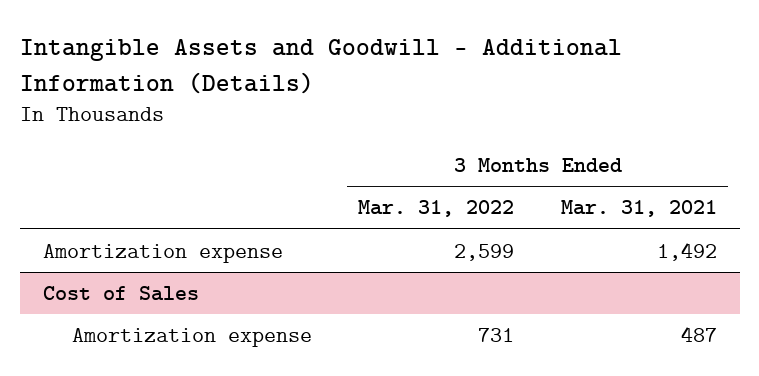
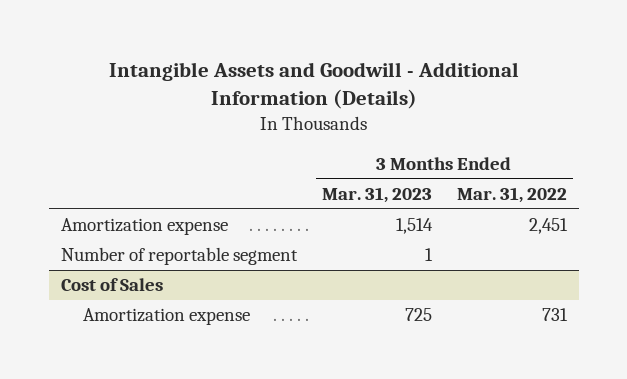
- | 3 Months Ended Mar. 31, 2022 | 3 Months Ended Mar. 31, 2021
+ | 3 Months Ended Mar. 31, 2023 | 3 Months Ended Mar. 31, 2022
- Amortization expense | 2,599 | 1,492
+ Amortization expense | 1,514 | 2,451
+ Number of reportable segment | 1 |

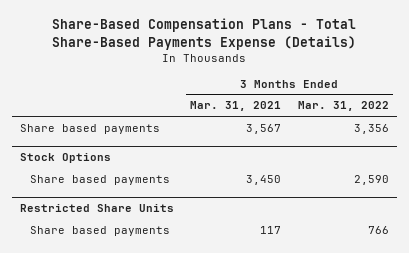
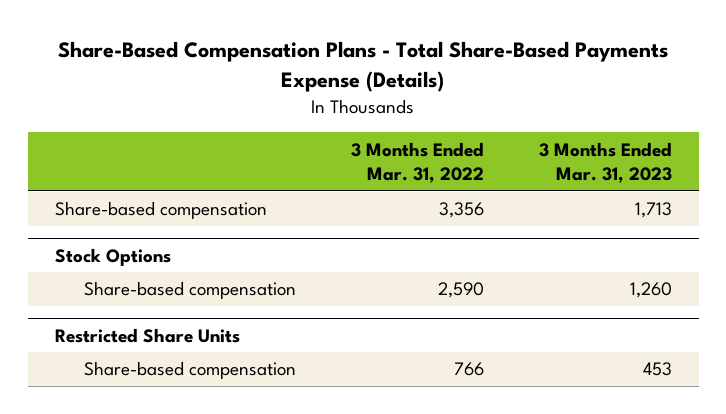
- | 3 Months Ended Mar. 31, 2021 | 3 Months Ended Mar. 31, 2022
+ | 3 Months Ended Mar. 31, 2022 | 3 Months Ended Mar. 31, 2023
- Share based payments | 3,567 | 3,356
+ Share-based compensation | 3,356 | 1,713
@ Stock Options
- Share based payments | 3,450 | 2,590
+ Share-based compensation | 2,590 | 1,260
@ Restricted Share Units
- Share based payments | 117 | 766
+ Share-based compensation | 766 | 453

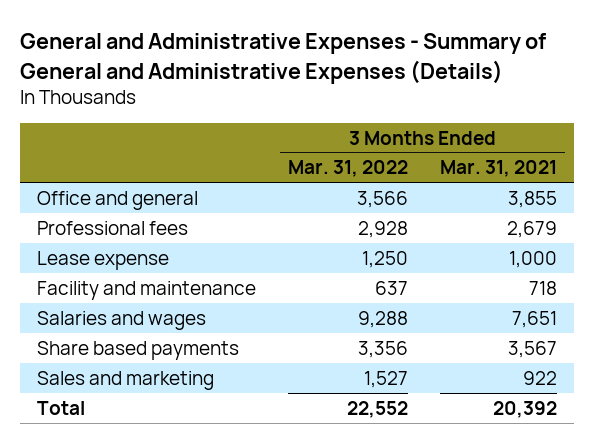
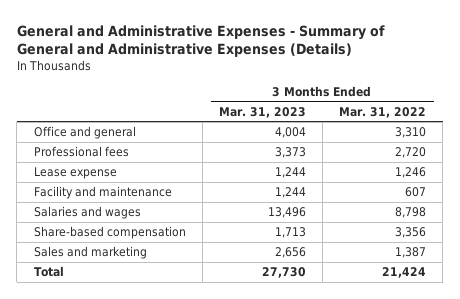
- | 3 Months Ended Mar. 31, 2022 | 3 Months Ended Mar. 31, 2021
+ | 3 Months Ended Mar. 31, 2023 | 3 Months Ended Mar. 31, 2022
- Office and general | 3,566 | 3,855
- Professional fees | 2,928 | 2,679
- Lease expense | 1,250 | 1,000
- Facility and maintenance | 637 | 718
- Salaries and wages | 9,288 | 7,651
- Share based payments | 3,356 | 3,567
- Sales and marketing | 1,527 | 922
- Total | 22,552 | 20,392
+ Office and general | 4,004 | 3,310
+ Professional fees | 3,373 | 2,720
+ Lease expense | 1,244 | 1,246
+ Facility and maintenance | 1,244 | 607
+ Salaries and wages | 13,496 | 8,798
+ Share-based compensation | 1,713 | 3,356
+ Sales and marketing | 2,656 | 1,387
+ Total | 27,730 | 21,424

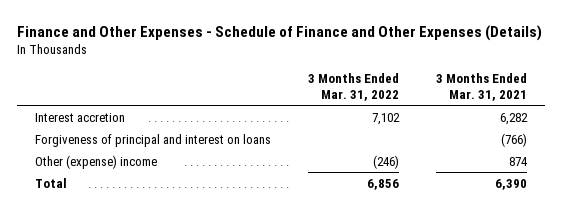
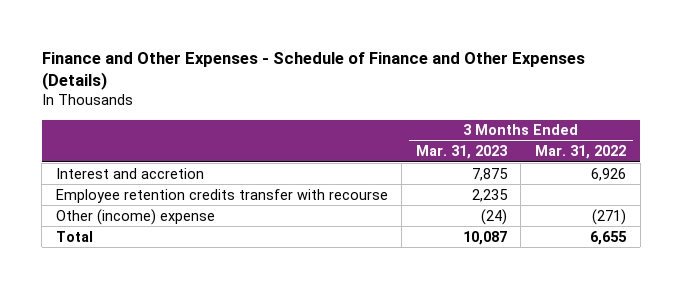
- | 3 Months Ended Mar. 31, 2022 | 3 Months Ended Mar. 31, 2021
+ | 3 Months Ended Mar. 31, 2023 | 3 Months Ended Mar. 31, 2022
- Interest accretion | 7,102 | 6,282
- Forgiveness of principal and interest on loans | | (766)
- Other (expense) income | (246) | 874
- Total | 6,856 | 6,390
+ Interest and accretion | 7,875 | 6,926
+ Employee retention credits transfer with recourse | 2,235 |
+ Other (income) expense | (24) | (271)
+ Total | 10,087 | 6,655

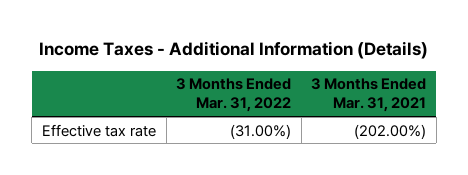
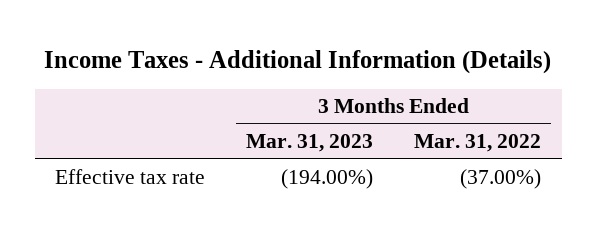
- | 3 Months Ended Mar. 31, 2022 | 3 Months Ended Mar. 31, 2021
+ | 3 Months Ended Mar. 31, 2023 | 3 Months Ended Mar. 31, 2022
- Effective tax rate | (31.00%) | (202.00%)
+ Effective tax rate | (194.00%) | (37.00%)

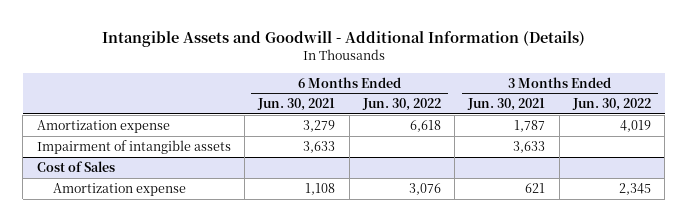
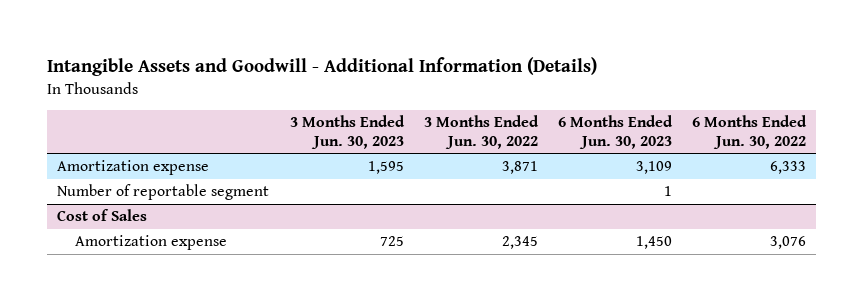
- | 6 Months Ended Jun. 30, 2021 | 6 Months Ended Jun. 30, 2022 | 3 Months Ended Jun. 30, 2021 | 3 Months Ended Jun. 30, 2022
+ | 3 Months Ended Jun. 30, 2023 | 3 Months Ended Jun. 30, 2022 | 6 Months Ended Jun. 30, 2023 | 6 Months Ended Jun. 30, 2022
- Amortization expense | 3,279 | 6,618 | 1,787 | 4,019
- Impairment of intangible assets | 3,633 | | 3,633 |
+ Amortization expense | 1,595 | 3,871 | 3,109 | 6,333
+ Number of reportable segment | | | 1 |

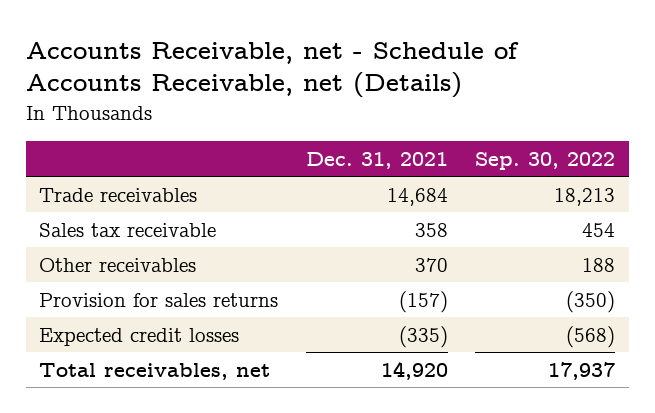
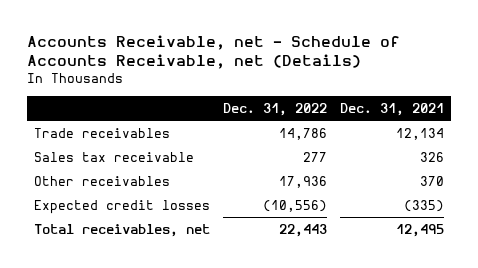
- | Dec. 31, 2021 | Sep. 30, 2022
+ | Dec. 31, 2022 | Dec. 31, 2021
- Trade receivables | 14,684 | 18,213
- Sales tax receivable | 358 | 454
+ Trade receivables | 14,786 | 12,134
+ Sales tax receivable | 277 | 326
- Provision for sales returns | (157) | (350)
- Total receivables, net | 14,920 | 17,937
+ Total receivables, net | 22,443 | 12,495

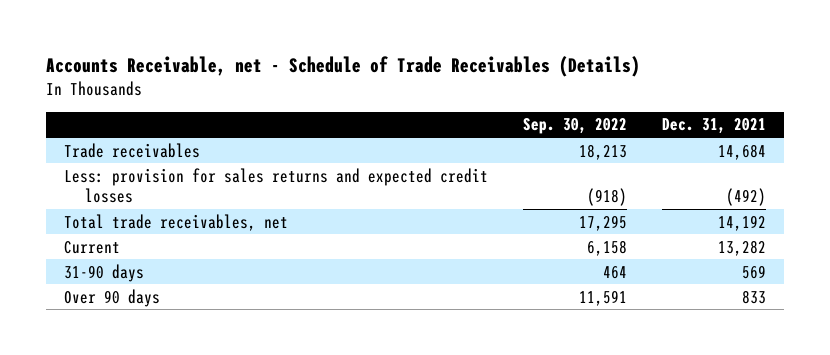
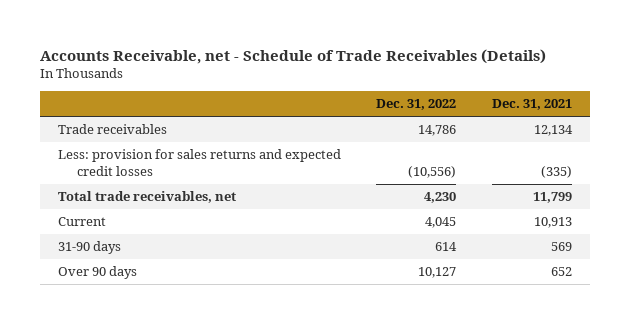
- | Sep. 30, 2022 | Dec. 31, 2021
+ | Dec. 31, 2022 | Dec. 31, 2021
- Trade receivables | 18,213 | 14,684
- Less: provision for sales returns and expected credit losses | (918) | (492)
- Total trade receivables, net | 17,295 | 14,192
- Current | 6,158 | 13,282
+ Trade receivables | 14,786 | 12,134
+ Less: provision for sales returns and expected credit losses | (10,556) | (335)
+ Total trade receivables, net | 4,230 | 11,799
+ Current | 4,045 | 10,913
- Over 90 days | 11,591 | 833
+ Over 90 days | 10,127 | 652

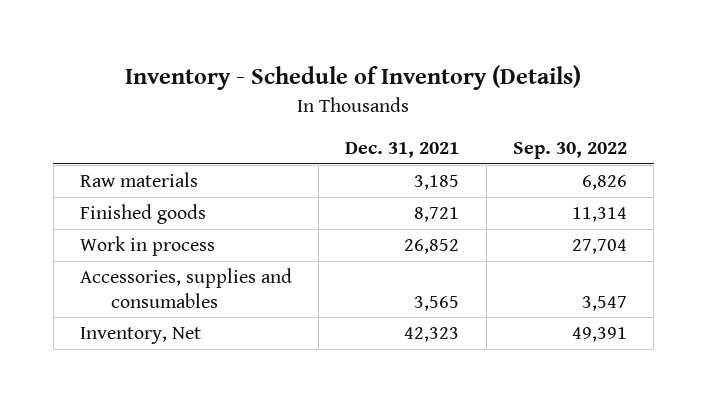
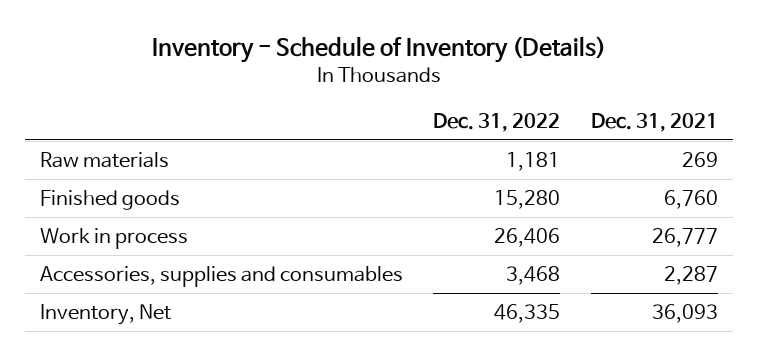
- | Dec. 31, 2021 | Sep. 30, 2022
+ | Dec. 31, 2022 | Dec. 31, 2021
- Raw materials | 3,185 | 6,826
- Finished goods | 8,721 | 11,314
- Work in process | 26,852 | 27,704
- Accessories, supplies and consumables | 3,565 | 3,547
- Inventory, Net | 42,323 | 49,391
+ Raw materials | 1,181 | 269
+ Finished goods | 15,280 | 6,760
+ Work in process | 26,406 | 26,777
+ Accessories, supplies and consumables | 3,468 | 2,287
+ Inventory, Net | 46,335 | 36,093

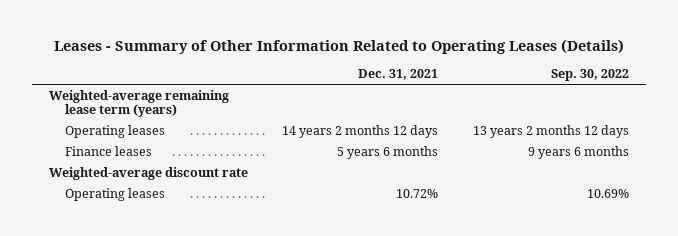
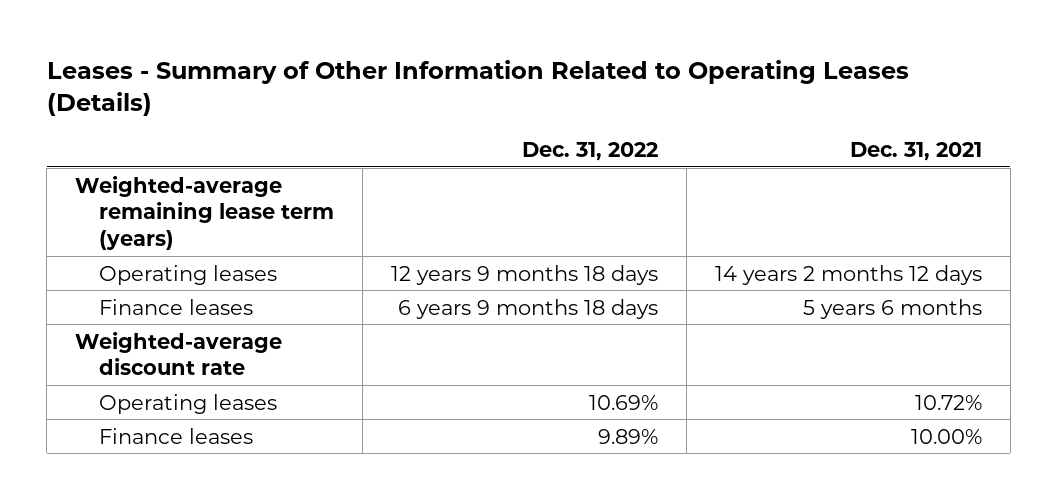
- | Dec. 31, 2021 | Sep. 30, 2022
+ | Dec. 31, 2022 | Dec. 31, 2021
+ Finance leases | 9.89% | 10.00%

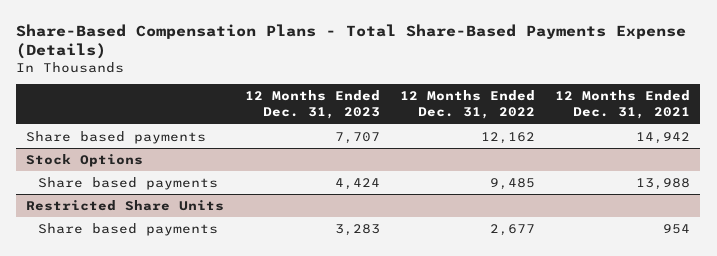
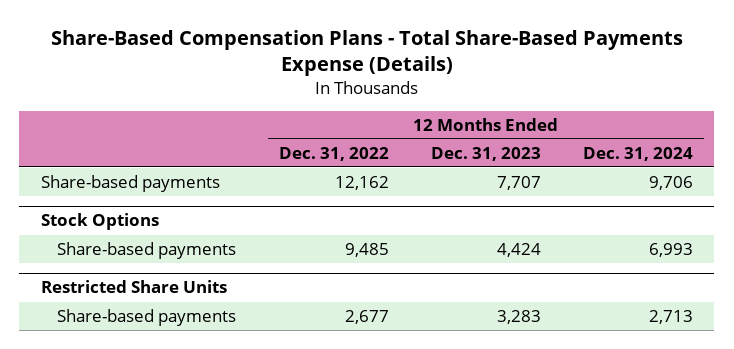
- | 12 Months Ended Dec. 31, 2023 | 12 Months Ended Dec. 31, 2022 | 12 Months Ended Dec. 31, 2021
+ | 12 Months Ended Dec. 31, 2022 | 12 Months Ended Dec. 31, 2023 | 12 Months Ended Dec. 31, 2024
- Share based payments | 7,707 | 12,162 | 14,942
+ Share-based payments | 12,162 | 7,707 | 9,706
@ Stock Options
- Share based payments | 4,424 | 9,485 | 13,988
+ Share-based payments | 9,485 | 4,424 | 6,993
@ Restricted Share Units
- Share based payments | 3,283 | 2,677 | 954
+ Share-based payments | 2,677 | 3,283 | 2,713

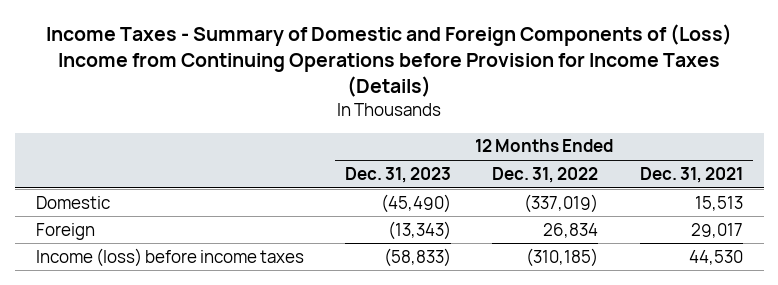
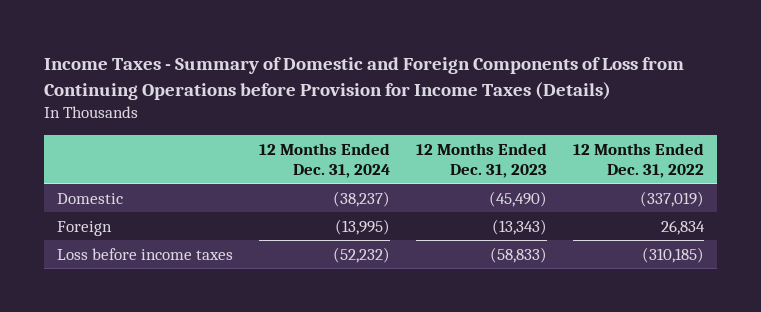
- Income Taxes - Summary of Domestic and Foreign Components of (Loss) Income from Continuing Operations before Provision for Income Taxes (Details)
+ Income Taxes - Summary of Domestic and Foreign Components of Loss from Continuing Operations before Provision for Income Taxes (Details)
- | 12 Months Ended Dec. 31, 2023 | 12 Months Ended Dec. 31, 2022 | 12 Months Ended Dec. 31, 2021
+ | 12 Months Ended Dec. 31, 2024 | 12 Months Ended Dec. 31, 2023 | 12 Months Ended Dec. 31, 2022
- Income (loss) before income taxes | (58,833) | (310,185) | 44,530
+ Loss before income taxes | (52,232) | (58,833) | (310,185)

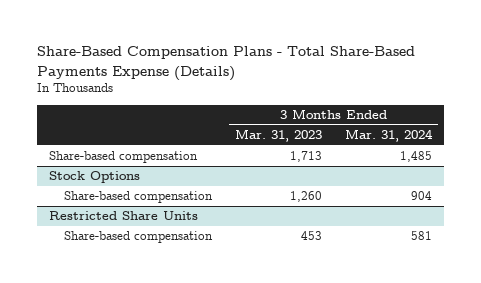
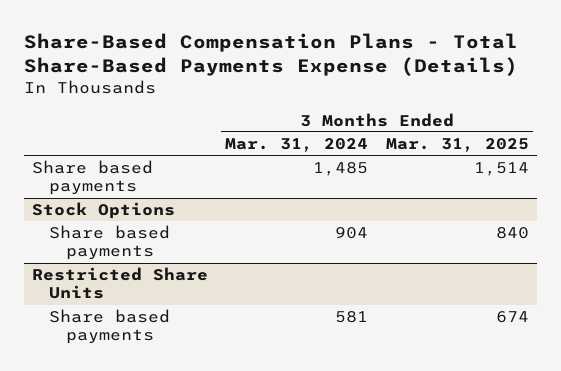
- | 3 Months Ended Mar. 31, 2023 | 3 Months Ended Mar. 31, 2024
+ | 3 Months Ended Mar. 31, 2024 | 3 Months Ended Mar. 31, 2025
- Share-based compensation | 1,713 | 1,485
+ Share based payments | 1,485 | 1,514
@ Stock Options
- Share-based compensation | 1,260 | 904
+ Share based payments | 904 | 840
@ Restricted Share Units
- Share-based compensation | 453 | 581
+ Share based payments | 581 | 674

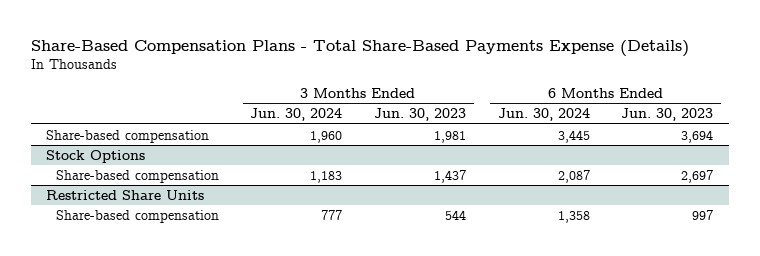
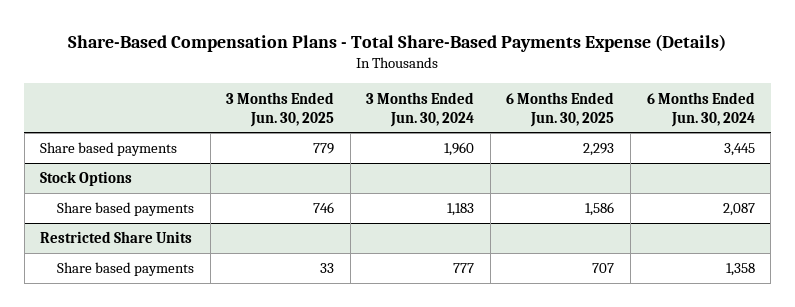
- | 3 Months Ended Jun. 30, 2024 | 3 Months Ended Jun. 30, 2023 | 6 Months Ended Jun. 30, 2024 | 6 Months Ended Jun. 30, 2023
+ | 3 Months Ended Jun. 30, 2025 | 3 Months Ended Jun. 30, 2024 | 6 Months Ended Jun. 30, 2025 | 6 Months Ended Jun. 30, 2024
- Share-based compensation | 1,960 | 1,981 | 3,445 | 3,694
+ Share based payments | 779 | 1,960 | 2,293 | 3,445
@ Stock Options
- Share-based compensation | 1,183 | 1,437 | 2,087 | 2,697
+ Share based payments | 746 | 1,183 | 1,586 | 2,087
@ Restricted Share Units
- Share-based compensation | 777 | 544 | 1,358 | 997
+ Share based payments | 33 | 777 | 707 | 1,358

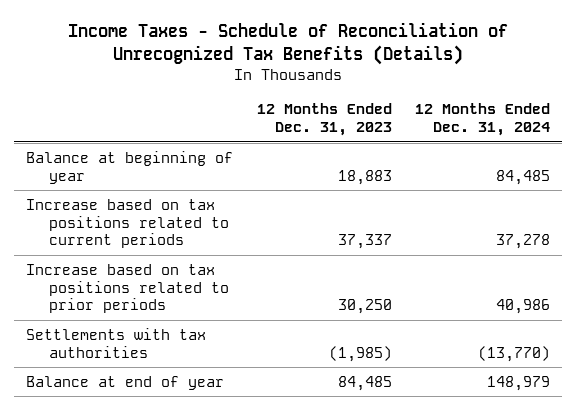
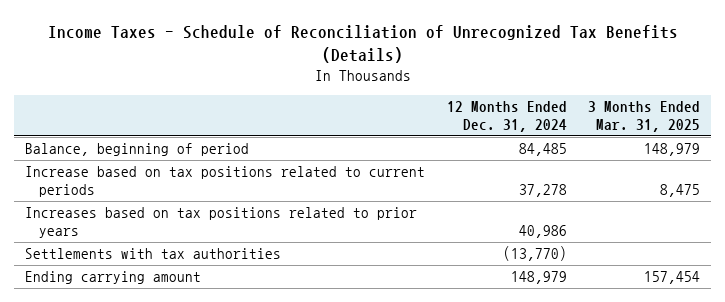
- | 12 Months Ended Dec. 31, 2023 | 12 Months Ended Dec. 31, 2024
+ | 12 Months Ended Dec. 31, 2024 | 3 Months Ended Mar. 31, 2025
- Balance at beginning of year | 18,883 | 84,485
+ Balance, beginning of period | 84,485 | 148,979
- Increase based on tax positions related to prior periods | 30,250 | 40,986
+ Increases based on tax positions related to prior years | 40,986 |
- Balance at end of year | 84,485 | 148,979
+ Ending carrying amount | 148,979 | 157,454

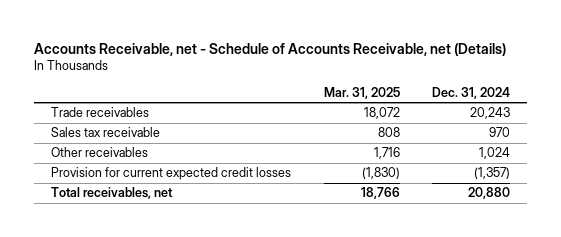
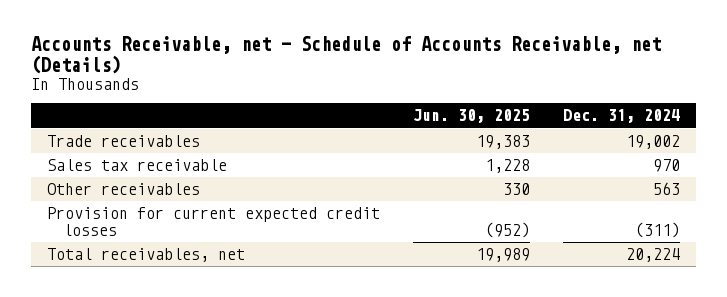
- | Mar. 31, 2025 | Dec. 31, 2024
+ | Jun. 30, 2025 | Dec. 31, 2024
- Trade receivables | 18,072 | 20,243
+ Trade receivables | 19,383 | 19,002
- Other receivables | 1,716 | 1,024
- Provision for current expected credit losses | (1,830) | (1,357)
- Total receivables, net | 18,766 | 20,880
+ Other receivables | 330 | 563
+ Provision for current expected credit losses | (952) | (311)
+ Total receivables, net | 19,989 | 20,224

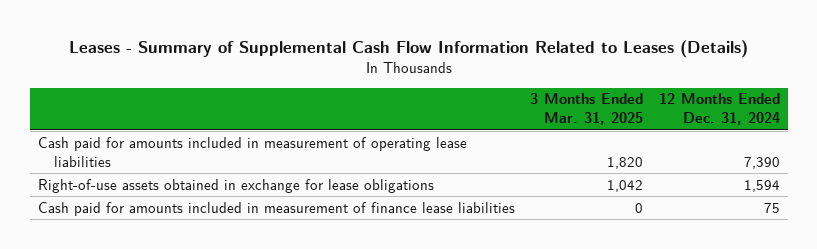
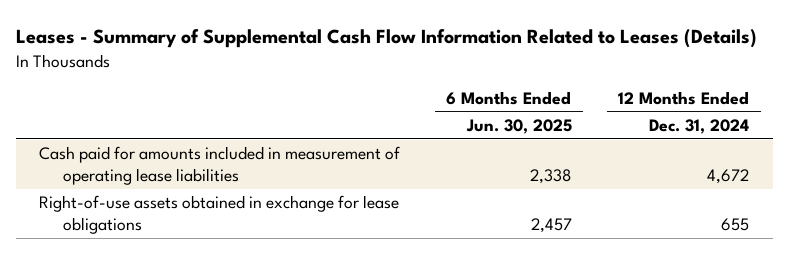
- | 3 Months Ended Mar. 31, 2025 | 12 Months Ended Dec. 31, 2024
+ | 6 Months Ended Jun. 30, 2025 | 12 Months Ended Dec. 31, 2024
- Cash paid for amounts included in measurement of operating lease liabilities | 1,820 | 7,390
- Right-of-use assets obtained in exchange for lease obligations | 1,042 | 1,594
- Cash paid for amounts included in measurement of finance lease liabilities | 0 | 75
+ Cash paid for amounts included in measurement of operating lease liabilities | 2,338 | 4,672
+ Right-of-use assets obtained in exchange for lease obligations | 2,457 | 655

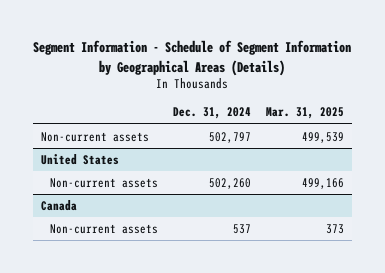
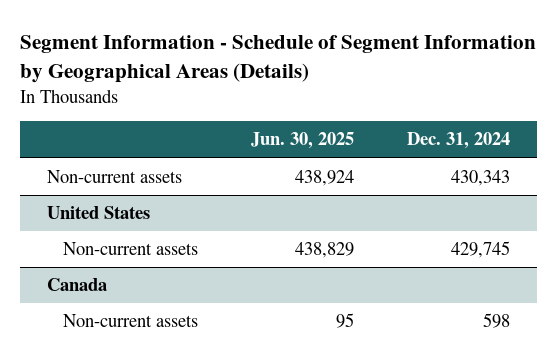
- | Dec. 31, 2024 | Mar. 31, 2025
+ | Jun. 30, 2025 | Dec. 31, 2024
- Non-current assets | 502,797 | 499,539
+ Non-current assets | 438,924 | 430,343
@ United States
- Non-current assets | 502,260 | 499,166
+ Non-current assets | 438,829 | 429,745
@ Canada
- Non-current assets | 537 | 373
+ Non-current assets | 95 | 598

